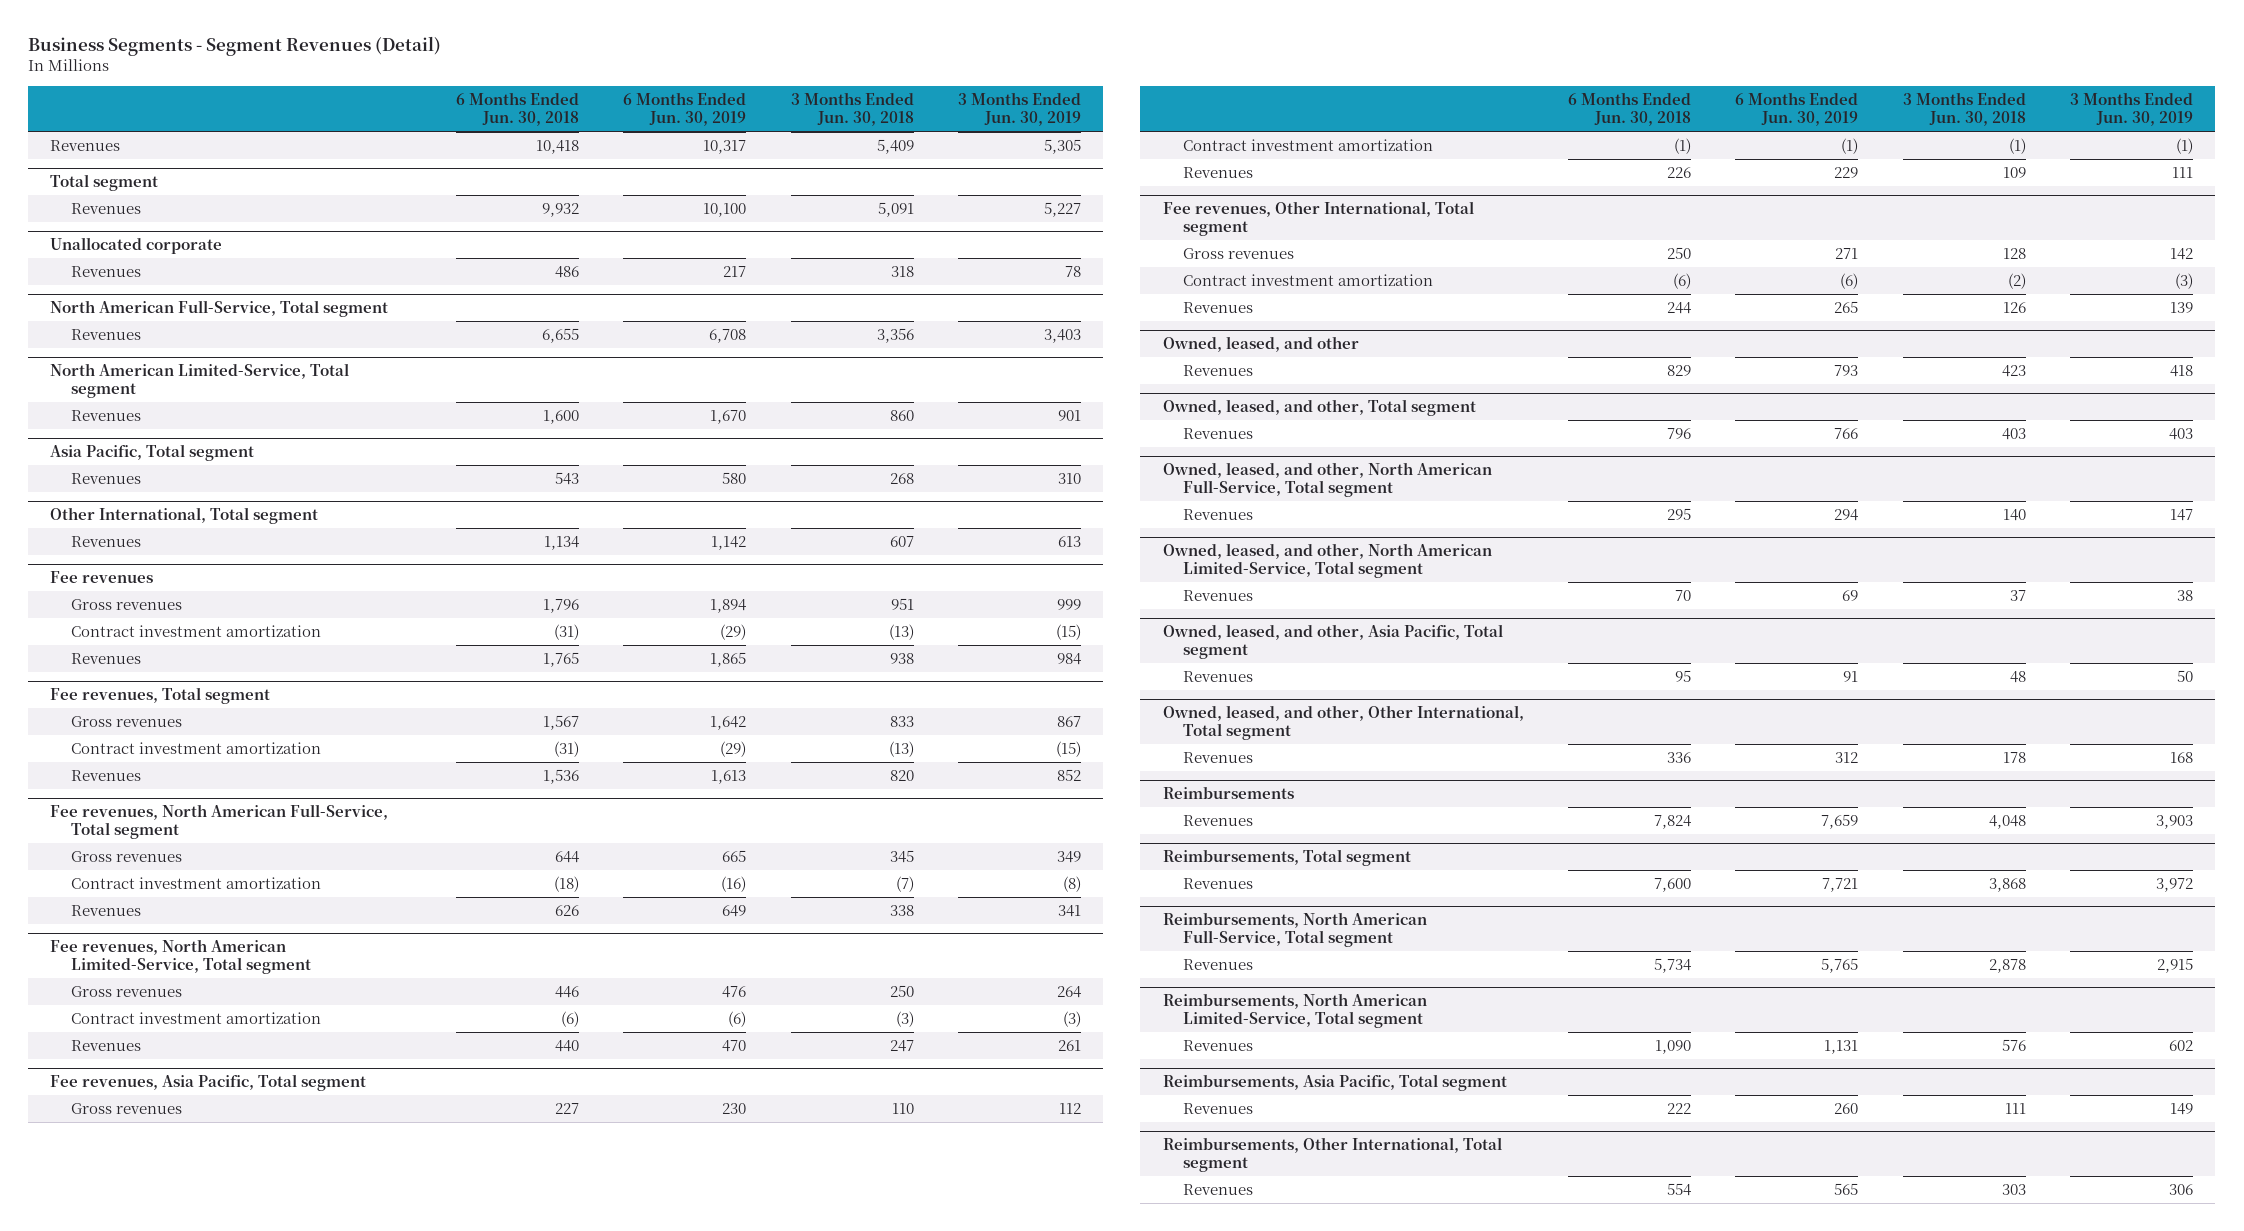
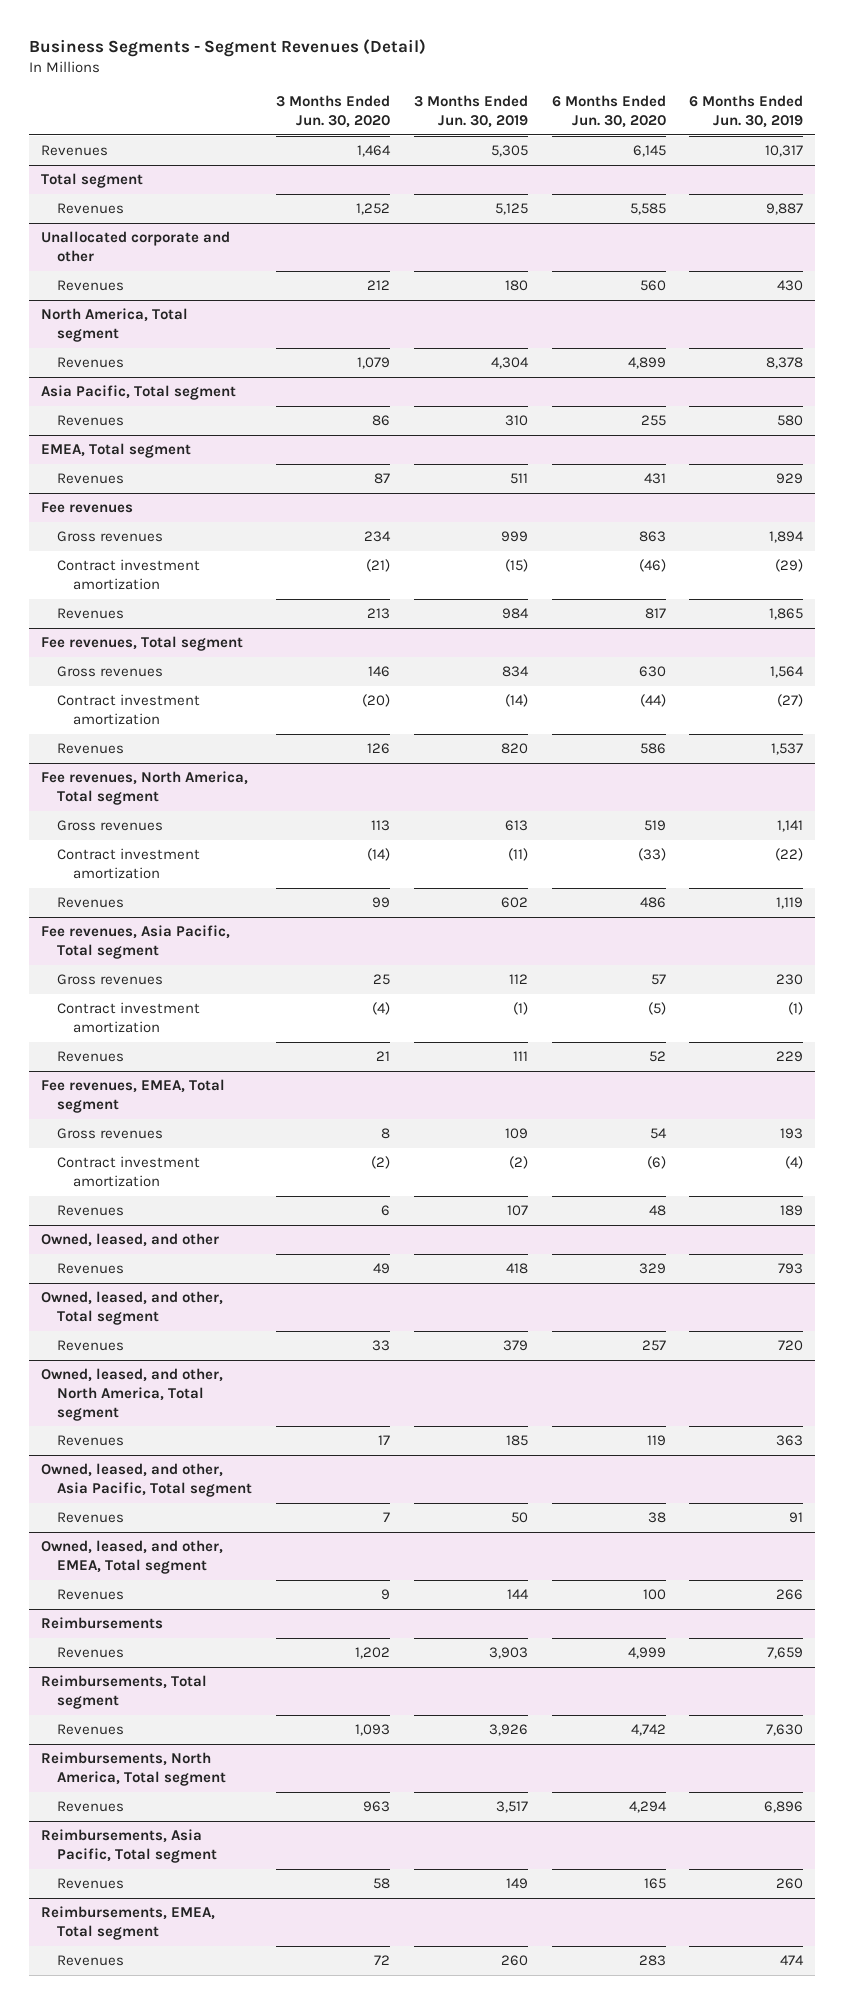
- | 6 Months Ended Jun. 30, 2018 | 6 Months Ended Jun. 30, 2019 | 3 Months Ended Jun. 30, 2018 | 3 Months Ended Jun. 30, 2019
+ | 3 Months Ended Jun. 30, 2020 | 3 Months Ended Jun. 30, 2019 | 6 Months Ended Jun. 30, 2020 | 6 Months Ended Jun. 30, 2019
@ Total segment
- Revenues | 9,932 | 10,100 | 5,091 | 5,227
- Unallocated corporate
- Revenues | 486 | 217 | 318 | 78
- North American Full-Service, Total segment
- Revenues | 6,655 | 6,708 | 3,356 | 3,403
- North American Limited-Service, Total segment
- Revenues | 1,600 | 1,670 | 860 | 901
@ Total segment
+ Revenues | 1,252 | 5,125 | 5,585 | 9,887
+ Unallocated corporate and other
+ Revenues | 212 | 180 | 560 | 430
+ North America, Total segment
+ Revenues | 1,079 | 4,304 | 4,899 | 8,378
- Other International, Total segment
- Revenues | 1,134 | 1,142 | 607 | 613
+ EMEA, Total segment
+ Revenues | 87 | 511 | 431 | 929
@ Fee revenues, Total segment
- Gross revenues | 1,567 | 1,642 | 833 | 867
- Contract investment amortization | (31) | (29) | (13) | (15)
- Revenues | 1,536 | 1,613 | 820 | 852
- Fee revenues, North American Full-Service, Total segment
- Gross revenues | 644 | 665 | 345 | 349
- Contract investment amortization | (18) | (16) | (7) | (8)
- Revenues | 626 | 649 | 338 | 341
- Fee revenues, North American Limited-Service, Total segment
- Gross revenues | 446 | 476 | 250 | 264
- Contract investment amortization | (6) | (6) | (3) | (3)
- Revenues | 440 | 470 | 247 | 261
@ Fee revenues, Total segment
+ Gross revenues | 146 | 834 | 630 | 1,564
+ Contract investment amortization | (20) | (14) | (44) | (27)
+ Revenues | 126 | 820 | 586 | 1,537
+ Fee revenues, North America, Total segment
+ Gross revenues | 113 | 613 | 519 | 1,141
+ Contract investment amortization | (14) | (11) | (33) | (22)
+ Revenues | 99 | 602 | 486 | 1,119
- Fee revenues, Other International, Total segment
- Gross revenues | 250 | 271 | 128 | 142
- Contract investment amortization | (6) | (6) | (2) | (3)
- Revenues | 244 | 265 | 126 | 139
+ Fee revenues, EMEA, Total segment
+ Gross revenues | 8 | 109 | 54 | 193
+ Contract investment amortization | (2) | (2) | (6) | (4)
+ Revenues | 6 | 107 | 48 | 189
@ Owned, leased, and other, Total segment
- Revenues | 796 | 766 | 403 | 403
- Owned, leased, and other, North American Full-Service, Total segment
- Revenues | 295 | 294 | 140 | 147
- Owned, leased, and other, North American Limited-Service, Total segment
- Revenues | 70 | 69 | 37 | 38
@ Owned, leased, and other, Total segment
+ Revenues | 33 | 379 | 257 | 720
+ Owned, leased, and other, North America, Total segment
+ Revenues | 17 | 185 | 119 | 363
- Owned, leased, and other, Other International, Total segment
- Revenues | 336 | 312 | 178 | 168
+ Owned, leased, and other, EMEA, Total segment
+ Revenues | 9 | 144 | 100 | 266
@ Reimbursements, Total segment
- Revenues | 7,600 | 7,721 | 3,868 | 3,972
- Reimbursements, North American Full-Service, Total segment
- Revenues | 5,734 | 5,765 | 2,878 | 2,915
- Reimbursements, North American Limited-Service, Total segment
- Revenues | 1,090 | 1,131 | 576 | 602
@ Reimbursements, Total segment
+ Revenues | 1,093 | 3,926 | 4,742 | 7,630
+ Reimbursements, North America, Total segment
+ Revenues | 963 | 3,517 | 4,294 | 6,896
- Reimbursements, Other International, Total segment
- Revenues | 554 | 565 | 303 | 306
+ Reimbursements, EMEA, Total segment
+ Revenues | 72 | 260 | 283 | 474

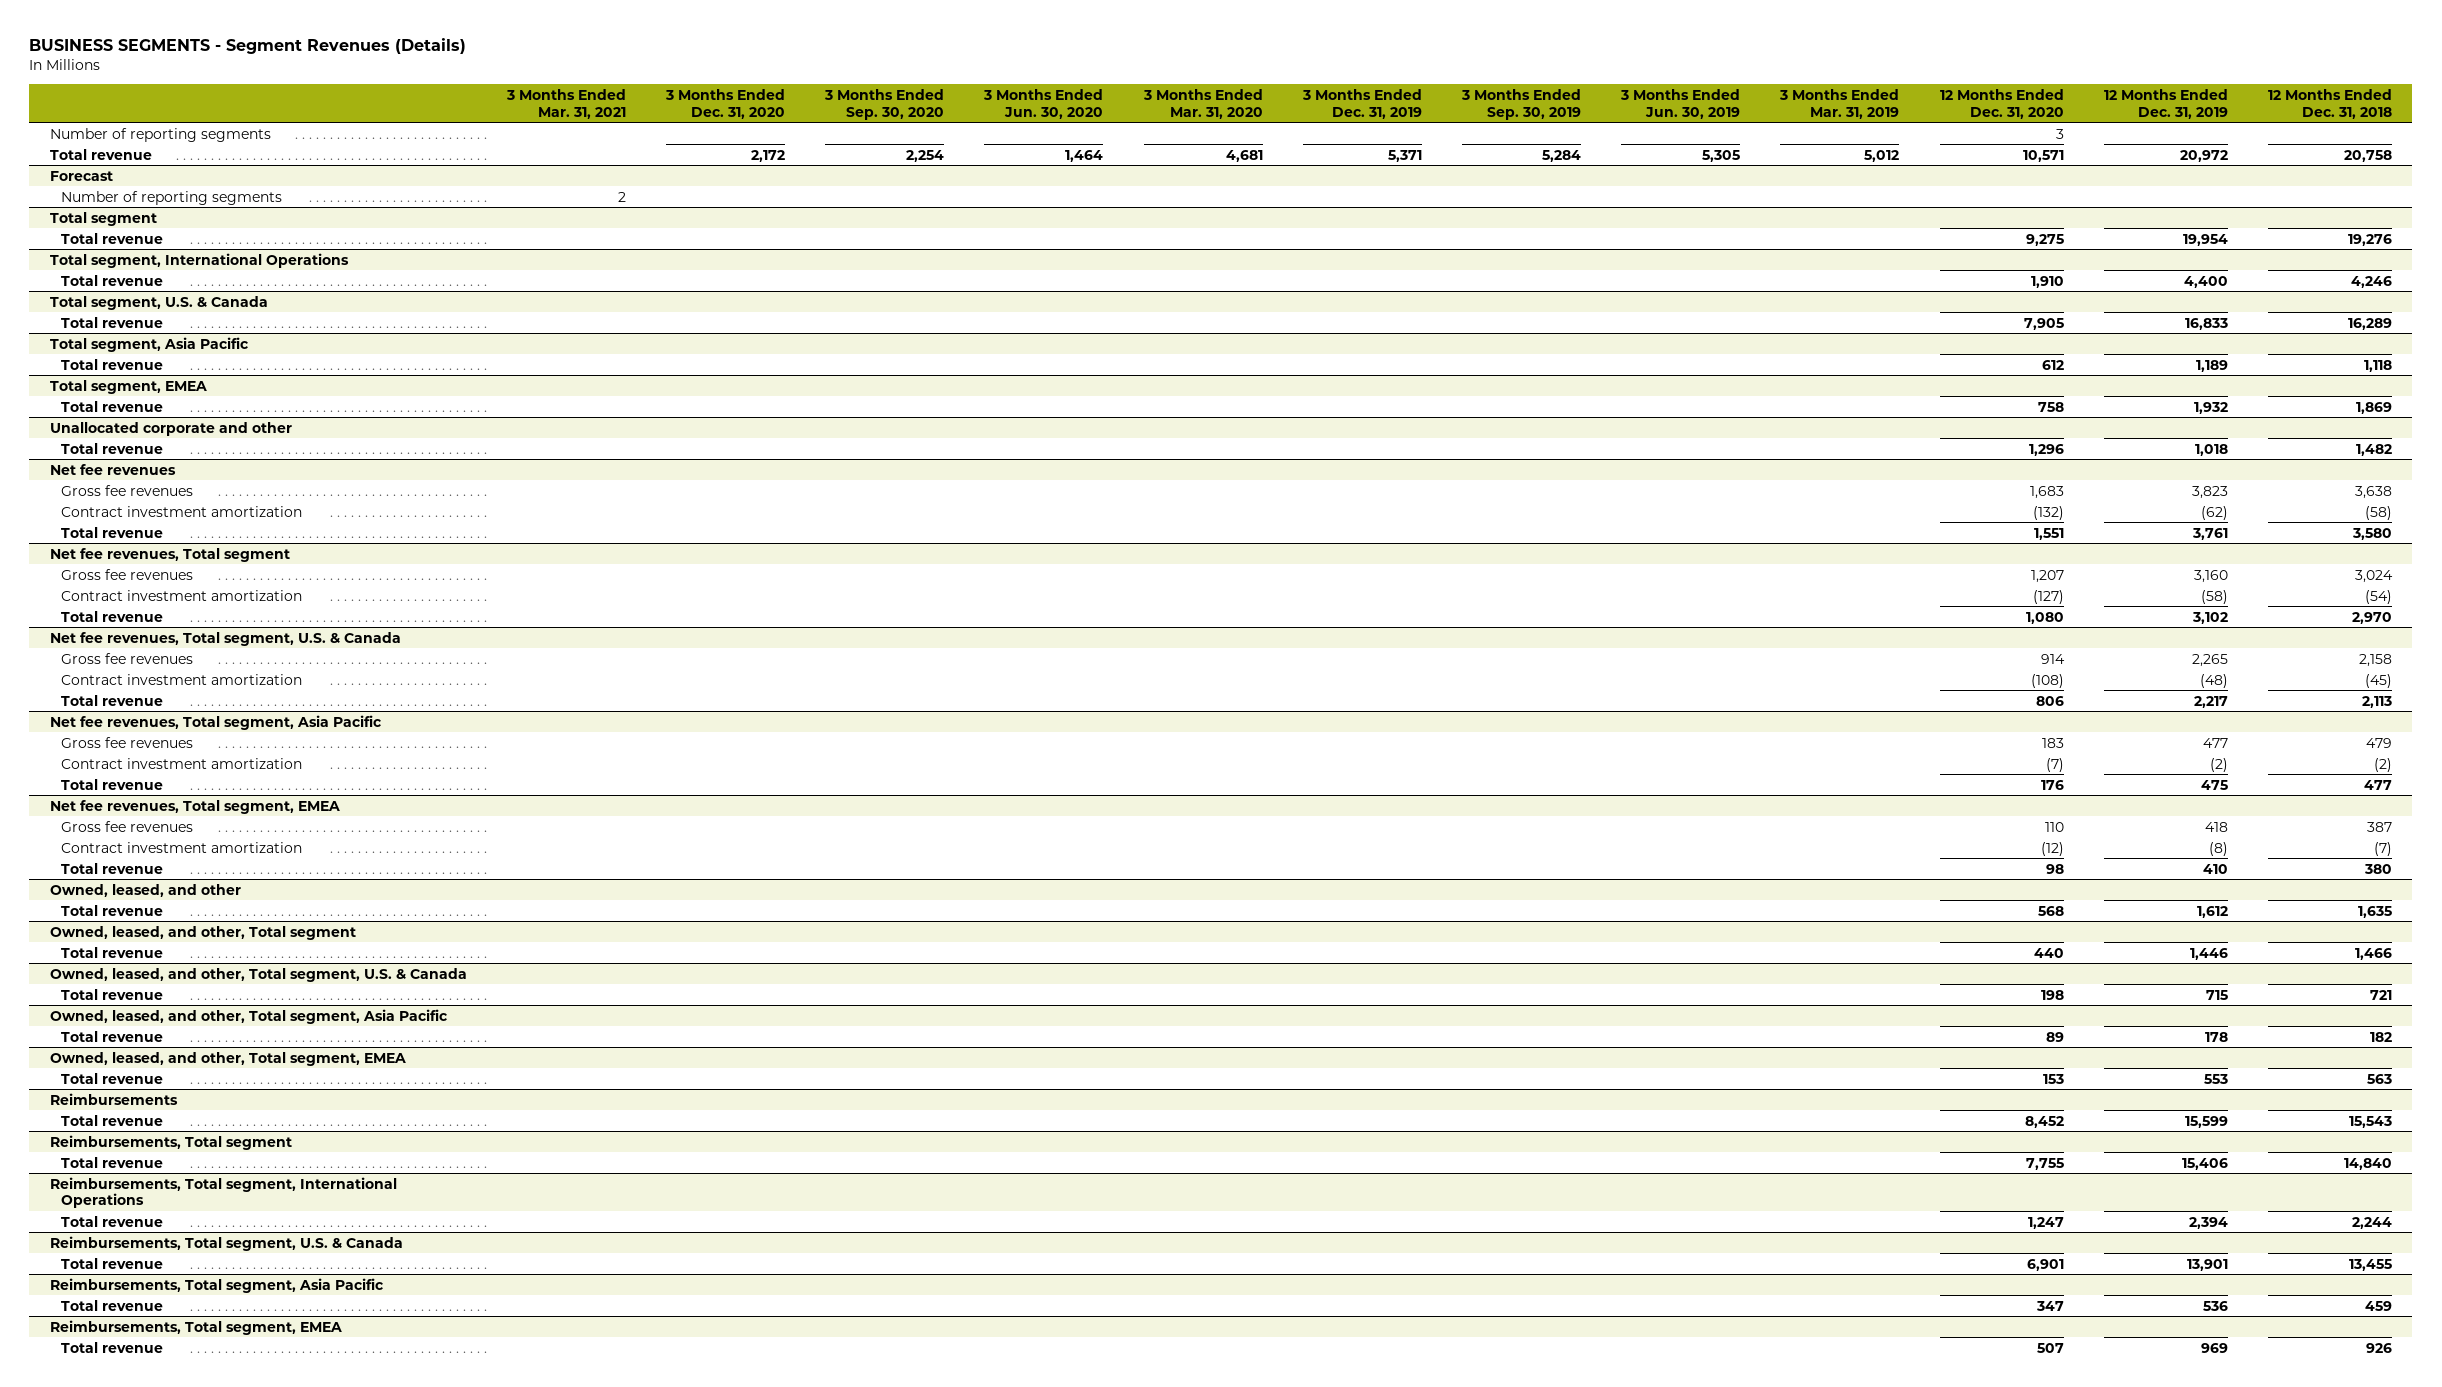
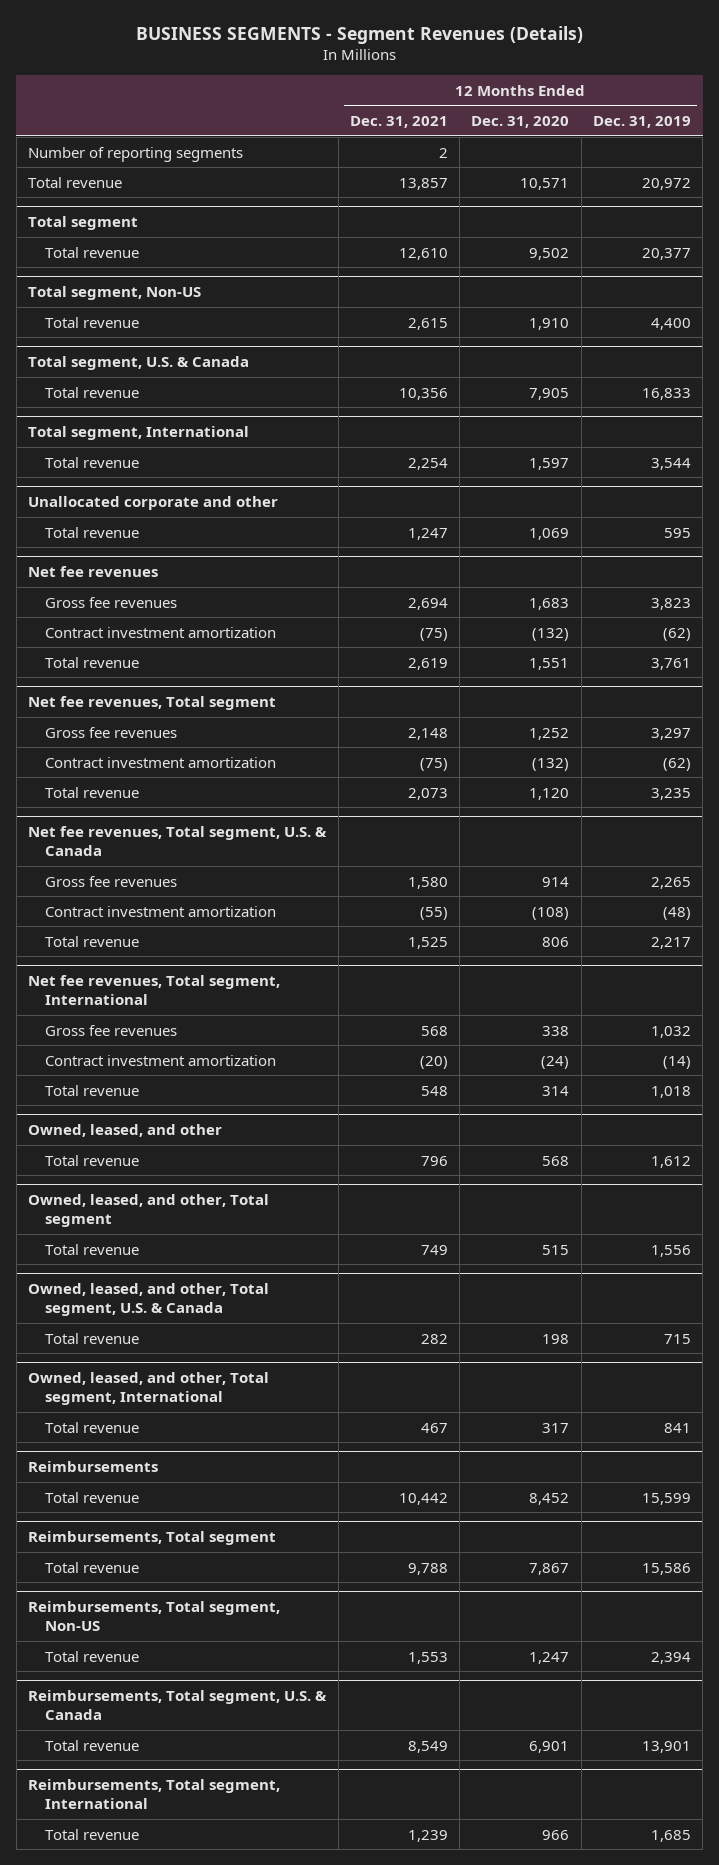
- | 3 Months Ended Mar. 31, 2021 | 3 Months Ended Dec. 31, 2020 | 3 Months Ended Sep. 30, 2020 | 3 Months Ended Jun. 30, 2020 | 3 Months Ended Mar. 31, 2020 | 3 Months Ended Dec. 31, 2019 | 3 Months Ended Sep. 30, 2019 | 3 Months Ended Jun. 30, 2019 | 3 Months Ended Mar. 31, 2019 | 12 Months Ended Dec. 31, 2020 | 12 Months Ended Dec. 31, 2019 | 12 Months Ended Dec. 31, 2018
+ | 12 Months Ended Dec. 31, 2021 | 12 Months Ended Dec. 31, 2020 | 12 Months Ended Dec. 31, 2019
- Number of reporting segments | | | | | | | | | | 3 | |
- Forecast
moved down: Total revenue | 13,857 | 10,571 | 20,972
@ Total segment
- Total revenue | | | | | | | | | | 9,275 | 19,954 | 19,276
- Total segment, International Operations
@ Total segment
+ Total revenue | 12,610 | 9,502 | 20,377
+ Total segment, Non-US
- Total segment, Asia Pacific
- Total revenue | | | | | | | | | | 612 | 1,189 | 1,118
- Total segment, EMEA
- Total revenue | | | | | | | | | | 758 | 1,932 | 1,869
+ Total segment, International
+ Total revenue | 2,254 | 1,597 | 3,544
@ Unallocated corporate and other
- Total revenue | | | | | | | | | | 1,296 | 1,018 | 1,482
+ Total revenue | 1,247 | 1,069 | 595
@ Net fee revenues, Total segment
- Gross fee revenues | | | | | | | | | | 1,207 | 3,160 | 3,024
- Contract investment amortization | | | | | | | | | | (127) | (58) | (54)
- Total revenue | | | | | | | | | | 1,080 | 3,102 | 2,970
+ Gross fee revenues | 2,148 | 1,252 | 3,297
+ Contract investment amortization | (75) | (132) | (62)
+ Total revenue | 2,073 | 1,120 | 3,235
- Net fee revenues, Total segment, Asia Pacific
- Gross fee revenues | | | | | | | | | | 183 | 477 | 479
- Contract investment amortization | | | | | | | | | | (7) | (2) | (2)
- Total revenue | | | | | | | | | | 176 | 475 | 477
- Net fee revenues, Total segment, EMEA
- Gross fee revenues | | | | | | | | | | 110 | 418 | 387
- Contract investment amortization | | | | | | | | | | (12) | (8) | (7)
- Total revenue | | | | | | | | | | 98 | 410 | 380
+ Net fee revenues, Total segment, International
+ Gross fee revenues | 568 | 338 | 1,032
+ Contract investment amortization | (20) | (24) | (14)
+ Total revenue | 548 | 314 | 1,018
@ Owned, leased, and other, Total segment
- Total revenue | | | | | | | | | | 440 | 1,446 | 1,466
+ Total revenue | 749 | 515 | 1,556
- Owned, leased, and other, Total segment, Asia Pacific
- Total revenue | | | | | | | | | | 89 | 178 | 182
- Owned, leased, and other, Total segment, EMEA
- Total revenue | | | | | | | | | | 153 | 553 | 563
+ Owned, leased, and other, Total segment, International
+ Total revenue | 467 | 317 | 841
@ Reimbursements, Total segment
- Total revenue | | | | | | | | | | 7,755 | 15,406 | 14,840
- Reimbursements, Total segment, International Operations
@ Reimbursements, Total segment
+ Total revenue | 9,788 | 7,867 | 15,586
+ Reimbursements, Total segment, Non-US
- Reimbursements, Total segment, Asia Pacific
- Total revenue | | | | | | | | | | 347 | 536 | 459
- Reimbursements, Total segment, EMEA
- Total revenue | | | | | | | | | | 507 | 969 | 926
+ Reimbursements, Total segment, International
+ Total revenue | 1,239 | 966 | 1,685

